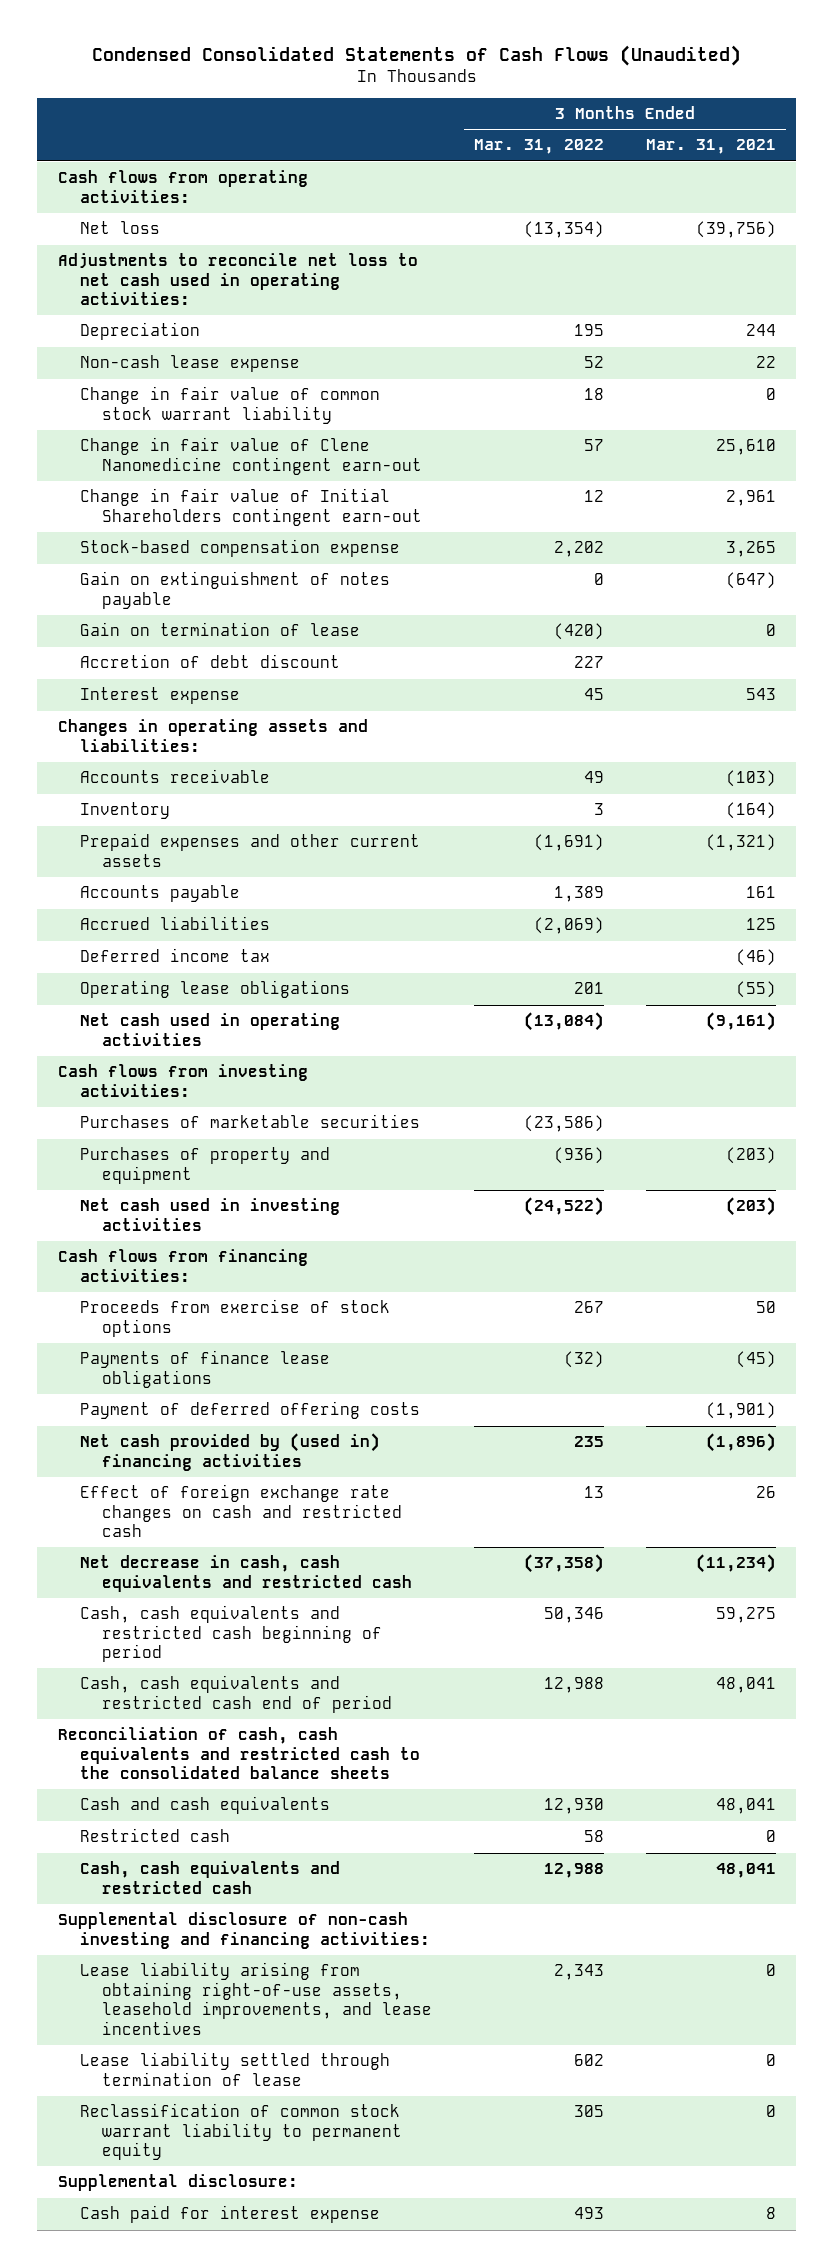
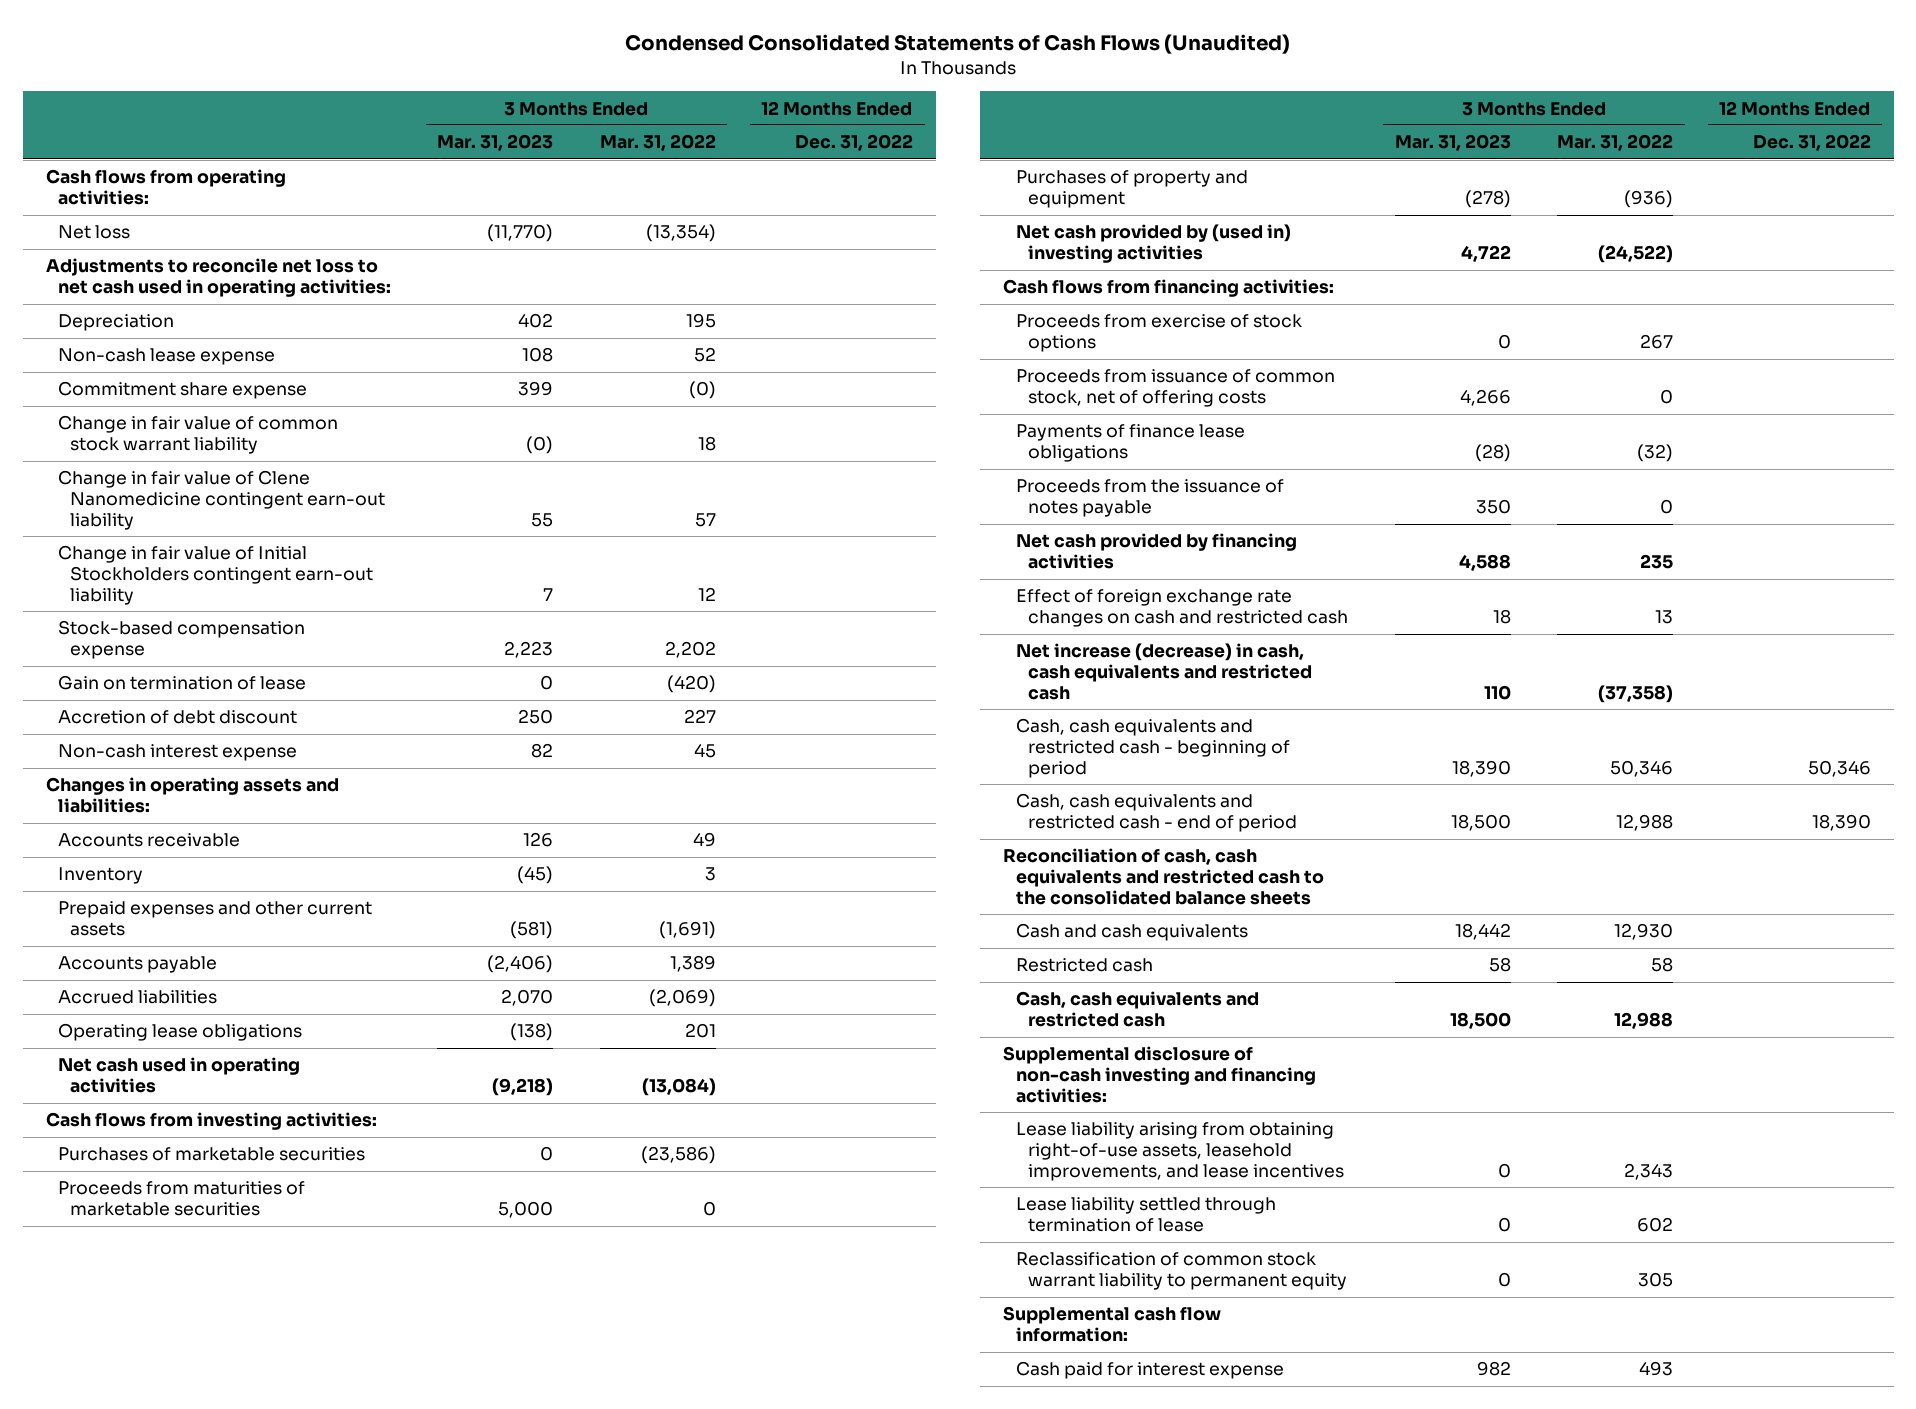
- | 3 Months Ended Mar. 31, 2022 | 3 Months Ended Mar. 31, 2021
+ | 3 Months Ended Mar. 31, 2023 | 3 Months Ended Mar. 31, 2022 | 12 Months Ended Dec. 31, 2022
+ Commitment share expense | 399 | (0) |
- Change in fair value of Clene Nanomedicine contingent earn-out | 57 | 25,610
- Change in fair value of Initial Shareholders contingent earn-out | 12 | 2,961
+ Change in fair value of Clene Nanomedicine contingent earn-out liability | 55 | 57 |
+ Change in fair value of Initial Stockholders contingent earn-out liability | 7 | 12 |
- Gain on extinguishment of notes payable | 0 | (647)
- Interest expense | 45 | 543
+ Non-cash interest expense | 82 | 45 |
- Deferred income tax | | (46)
+ Proceeds from maturities of marketable securities | 5,000 | 0 |
- Net cash used in investing activities | (24,522) | (203)
+ Net cash provided by (used in) investing activities | 4,722 | (24,522) |
+ Proceeds from issuance of common stock, net of offering costs | 4,266 | 0 |
- Payment of deferred offering costs | | (1,901)
- Net cash provided by (used in) financing activities | 235 | (1,896)
+ Proceeds from the issuance of notes payable | 350 | 0 |
+ Net cash provided by financing activities | 4,588 | 235 |
- Net decrease in cash, cash equivalents and restricted cash | (37,358) | (11,234)
- Cash, cash equivalents and restricted cash beginning of period | 50,346 | 59,275
- Cash, cash equivalents and restricted cash end of period | 12,988 | 48,041
+ Net increase (decrease) in cash, cash equivalents and restricted cash | 110 | (37,358) |
+ Cash, cash equivalents and restricted cash - beginning of period | 18,390 | 50,346 | 50,346
+ Cash, cash equivalents and restricted cash - end of period | 18,500 | 12,988 | 18,390
- Supplemental disclosure:
+ Supplemental cash flow information:

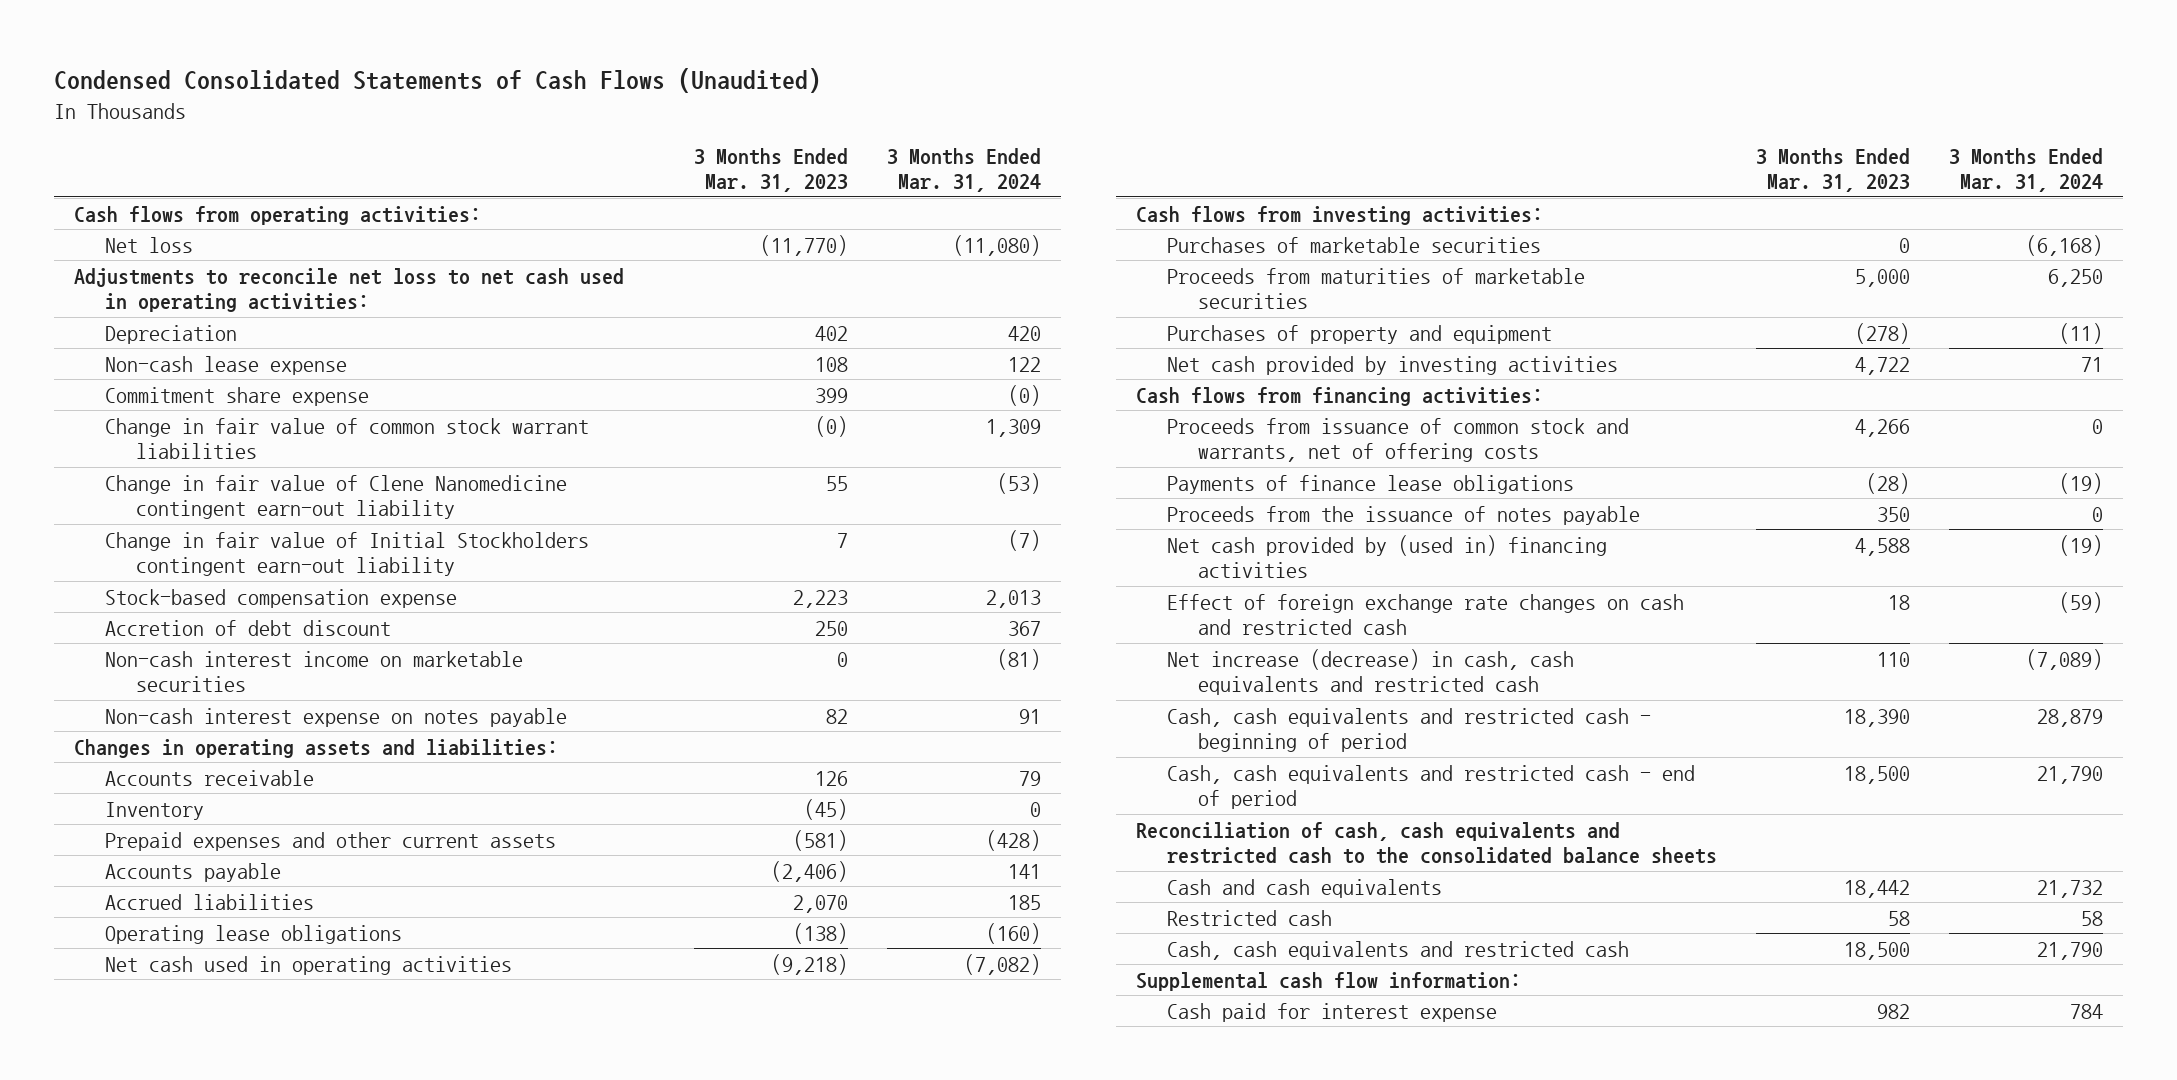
- | 3 Months Ended Mar. 31, 2023 | 3 Months Ended Mar. 31, 2022 | 12 Months Ended Dec. 31, 2022
+ | 3 Months Ended Mar. 31, 2023 | 3 Months Ended Mar. 31, 2024
- Change in fair value of common stock warrant liability | (0) | 18 |
+ Change in fair value of common stock warrant liabilities | (0) | 1,309
- Gain on termination of lease | 0 | (420) |
- Non-cash interest expense | 82 | 45 |
+ Non-cash interest income on marketable securities | 0 | (81)
+ Non-cash interest expense on notes payable | 82 | 91
- Net cash provided by (used in) investing activities | 4,722 | (24,522) |
+ Net cash provided by investing activities | 4,722 | 71
- Proceeds from exercise of stock options | 0 | 267 |
- Proceeds from issuance of common stock, net of offering costs | 4,266 | 0 |
+ Proceeds from issuance of common stock and warrants, net of offering costs | 4,266 | 0
- Net cash provided by financing activities | 4,588 | 235 |
+ Net cash provided by (used in) financing activities | 4,588 | (19)
- Supplemental disclosure of non-cash investing and financing activities:
- Lease liability arising from obtaining right-of-use assets, leasehold improvements, and lease incentives | 0 | 2,343 |
- Lease liability settled through termination of lease | 0 | 602 |
- Reclassification of common stock warrant liability to permanent equity | 0 | 305 |

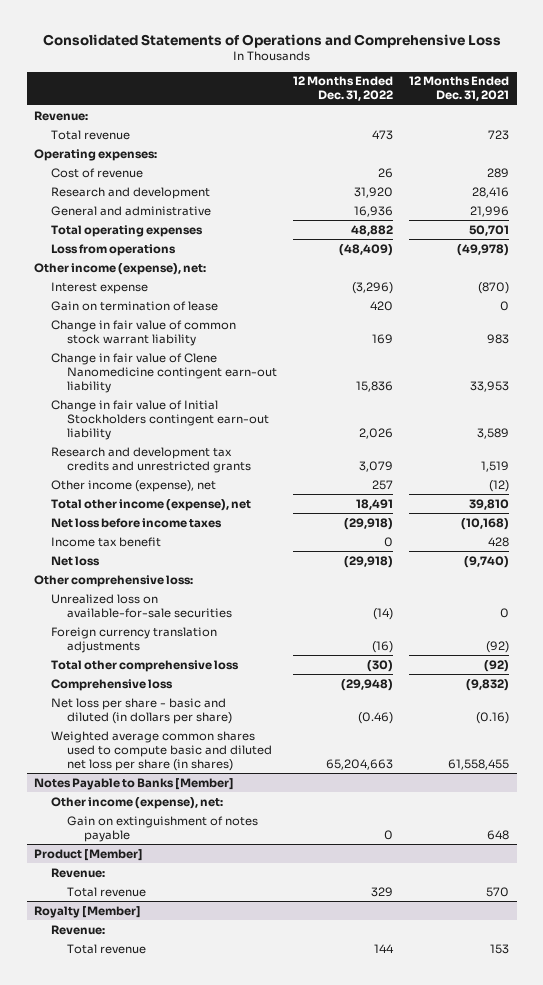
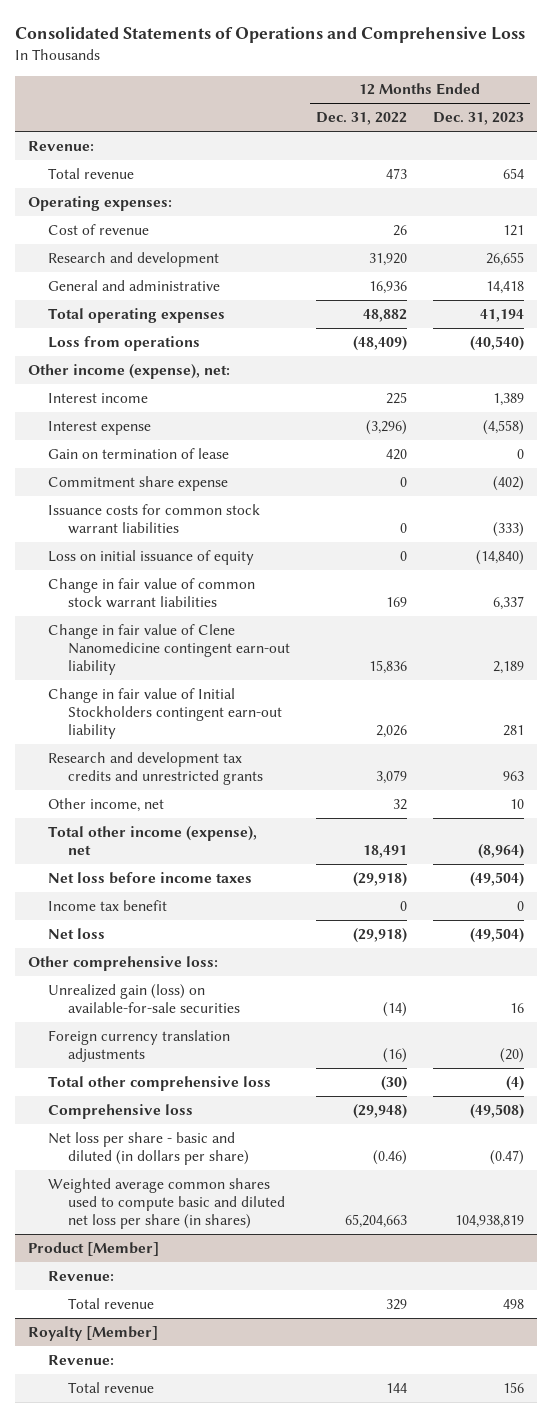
- | 12 Months Ended Dec. 31, 2022 | 12 Months Ended Dec. 31, 2021
+ | 12 Months Ended Dec. 31, 2022 | 12 Months Ended Dec. 31, 2023
+ Interest income | 225 | 1,389
- Change in fair value of common stock warrant liability | 169 | 983
+ Commitment share expense | 0 | (402)
+ Issuance costs for common stock warrant liabilities | 0 | (333)
+ Loss on initial issuance of equity | 0 | (14,840)
+ Change in fair value of common stock warrant liabilities | 169 | 6,337
- Other income (expense), net | 257 | (12)
+ Other income, net | 32 | 10
- Unrealized loss on available-for-sale securities | (14) | 0
+ Unrealized gain (loss) on available-for-sale securities | (14) | 16
- Notes Payable to Banks [Member]
- Other income (expense), net:
- Gain on extinguishment of notes payable | 0 | 648

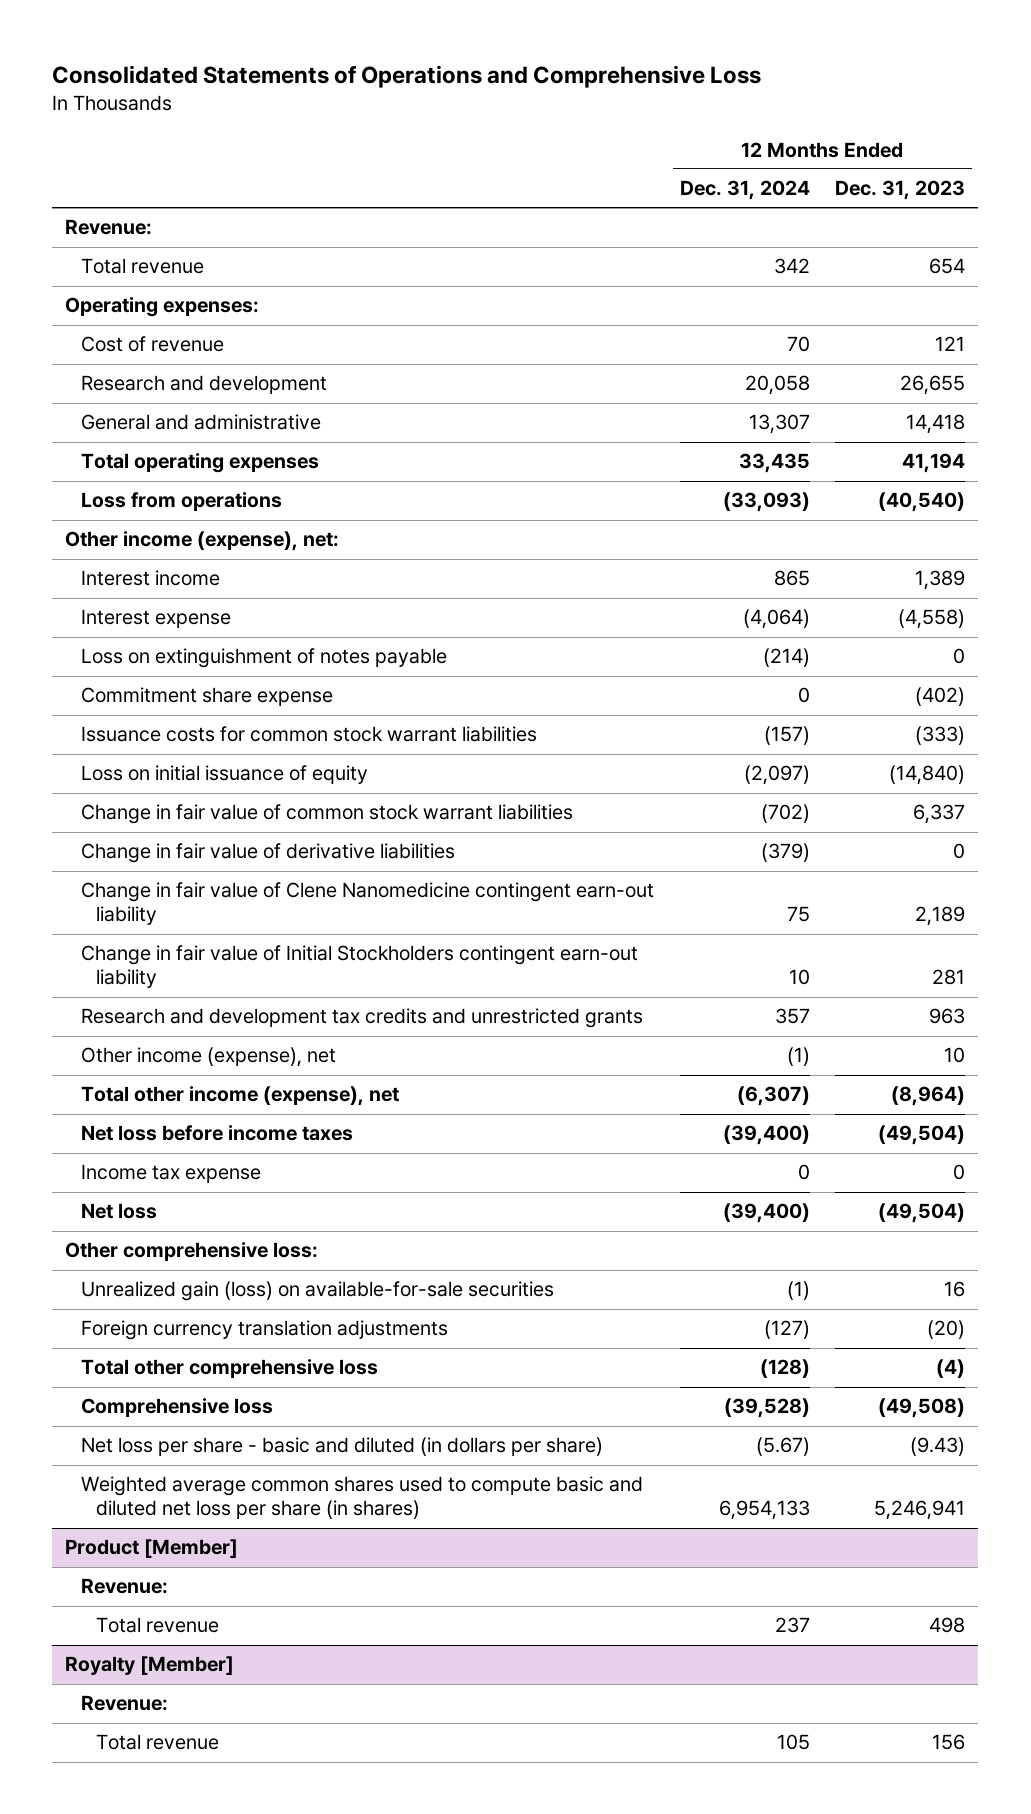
- | 12 Months Ended Dec. 31, 2022 | 12 Months Ended Dec. 31, 2023
+ | 12 Months Ended Dec. 31, 2024 | 12 Months Ended Dec. 31, 2023
- Gain on termination of lease | 420 | 0
+ Loss on extinguishment of notes payable | (214) | 0
+ Change in fair value of derivative liabilities | (379) | 0
- Other income, net | 32 | 10
+ Other income (expense), net | (1) | 10
- Income tax benefit | 0 | 0
+ Income tax expense | 0 | 0
- Net loss per share - basic and diluted (in dollars per share) | (0.46) | (0.47)
- Weighted average common shares used to compute basic and diluted net loss per share (in shares) | 65,204,663 | 104,938,819
+ Net loss per share - basic and diluted (in dollars per share) | (5.67) | (9.43)
+ Weighted average common shares used to compute basic and diluted net loss per share (in shares) | 6,954,133 | 5,246,941

